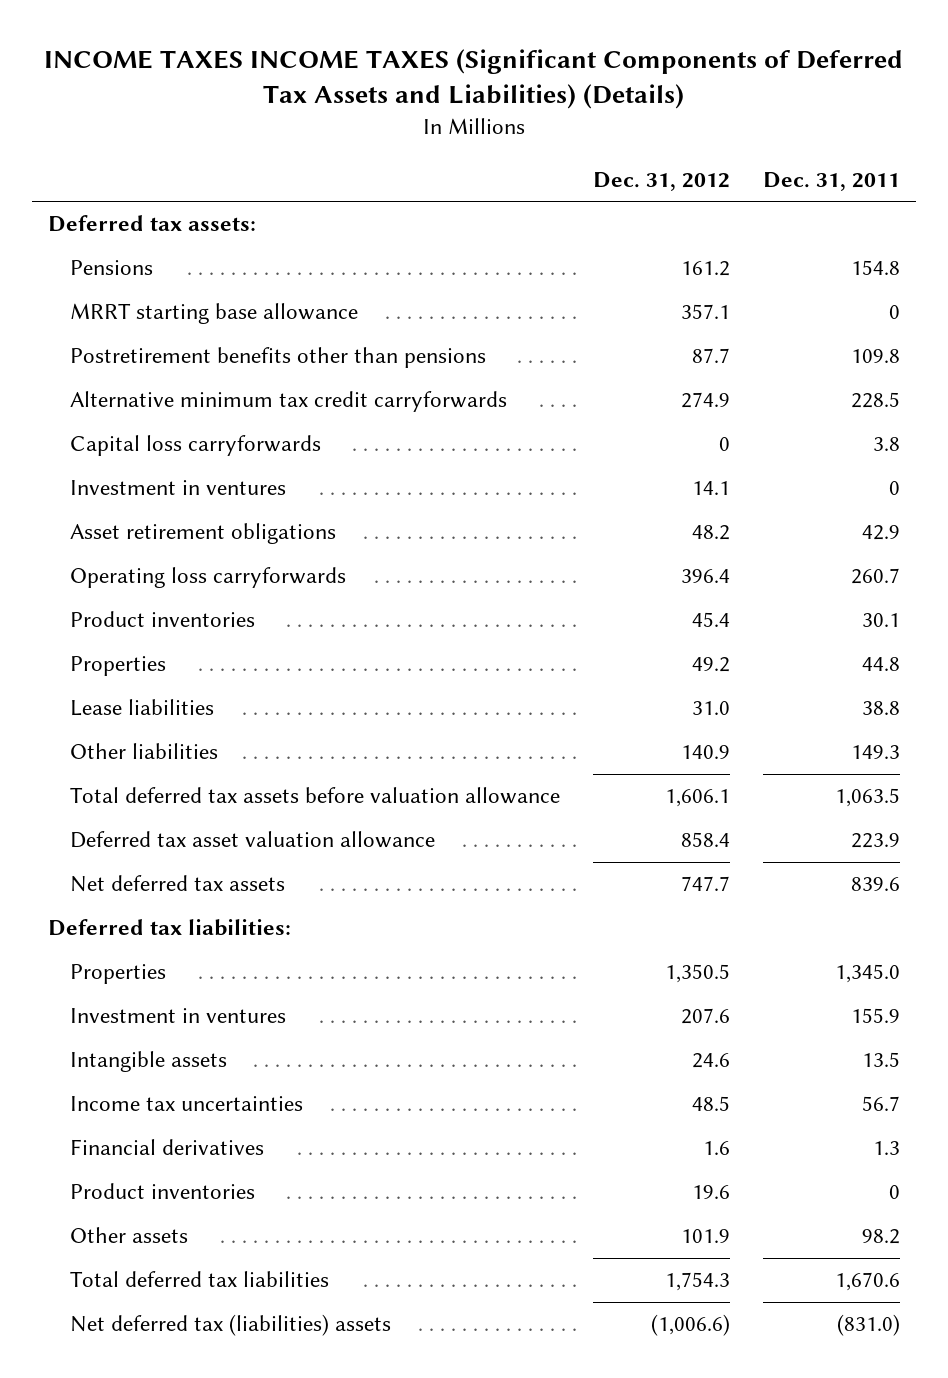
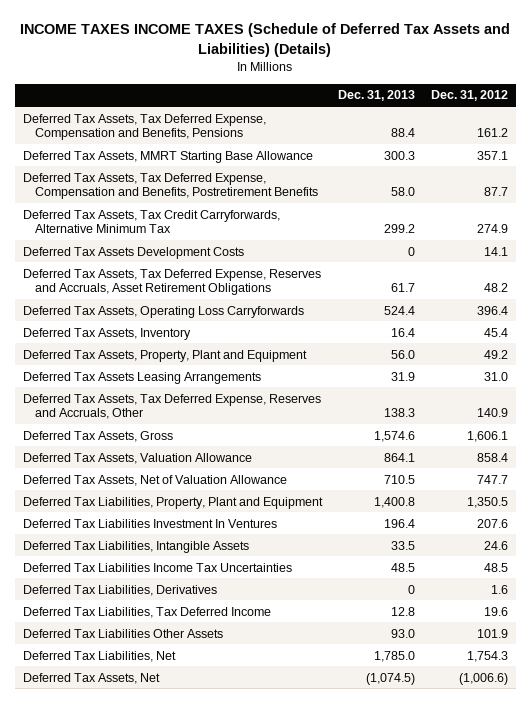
- INCOME TAXES INCOME TAXES (Significant Components of Deferred Tax Assets and Liabilities) (Details)
+ INCOME TAXES INCOME TAXES (Schedule of Deferred Tax Assets and Liabilities) (Details)
- | Dec. 31, 2012 | Dec. 31, 2011
+ | Dec. 31, 2013 | Dec. 31, 2012
- Deferred tax assets:
- Pensions | 161.2 | 154.8
- MRRT starting base allowance | 357.1 | 0
- Postretirement benefits other than pensions | 87.7 | 109.8
- Alternative minimum tax credit carryforwards | 274.9 | 228.5
- Capital loss carryforwards | 0 | 3.8
- Investment in ventures | 14.1 | 0
- Asset retirement obligations | 48.2 | 42.9
- Operating loss carryforwards | 396.4 | 260.7
- Product inventories | 45.4 | 30.1
- Properties | 49.2 | 44.8
- Lease liabilities | 31.0 | 38.8
- Other liabilities | 140.9 | 149.3
- Total deferred tax assets before valuation allowance | 1,606.1 | 1,063.5
- Deferred tax asset valuation allowance | 858.4 | 223.9
- Net deferred tax assets | 747.7 | 839.6
- Deferred tax liabilities:
- Properties | 1,350.5 | 1,345.0
- Investment in ventures | 207.6 | 155.9
- Intangible assets | 24.6 | 13.5
- Income tax uncertainties | 48.5 | 56.7
- Financial derivatives | 1.6 | 1.3
- Product inventories | 19.6 | 0
- Other assets | 101.9 | 98.2
- Total deferred tax liabilities | 1,754.3 | 1,670.6
- Net deferred tax (liabilities) assets | (1,006.6) | (831.0)
+ Deferred Tax Assets, Tax Deferred Expense, Compensation and Benefits, Pensions | 88.4 | 161.2
+ Deferred Tax Assets, MMRT Starting Base Allowance | 300.3 | 357.1
+ Deferred Tax Assets, Tax Deferred Expense, Compensation and Benefits, Postretirement Benefits | 58.0 | 87.7
+ Deferred Tax Assets, Tax Credit Carryforwards, Alternative Minimum Tax | 299.2 | 274.9
+ Deferred Tax Assets Development Costs | 0 | 14.1
+ Deferred Tax Assets, Tax Deferred Expense, Reserves and Accruals, Asset Retirement Obligations | 61.7 | 48.2
+ Deferred Tax Assets, Operating Loss Carryforwards | 524.4 | 396.4
+ Deferred Tax Assets, Inventory | 16.4 | 45.4
+ Deferred Tax Assets, Property, Plant and Equipment | 56.0 | 49.2
+ Deferred Tax Assets Leasing Arrangements | 31.9 | 31.0
+ Deferred Tax Assets, Tax Deferred Expense, Reserves and Accruals, Other | 138.3 | 140.9
+ Deferred Tax Assets, Gross | 1,574.6 | 1,606.1
+ Deferred Tax Assets, Valuation Allowance | 864.1 | 858.4
+ Deferred Tax Assets, Net of Valuation Allowance | 710.5 | 747.7
+ Deferred Tax Liabilities, Property, Plant and Equipment | 1,400.8 | 1,350.5
+ Deferred Tax Liabilities Investment In Ventures | 196.4 | 207.6
+ Deferred Tax Liabilities, Intangible Assets | 33.5 | 24.6
+ Deferred Tax Liabilities Income Tax Uncertainties | 48.5 | 48.5
+ Deferred Tax Liabilities, Derivatives | 0 | 1.6
+ Deferred Tax Liabilities, Tax Deferred Income | 12.8 | 19.6
+ Deferred Tax Liabilities Other Assets | 93.0 | 101.9
+ Deferred Tax Liabilities, Net | 1,785.0 | 1,754.3
+ Deferred Tax Assets, Net | (1,074.5) | (1,006.6)

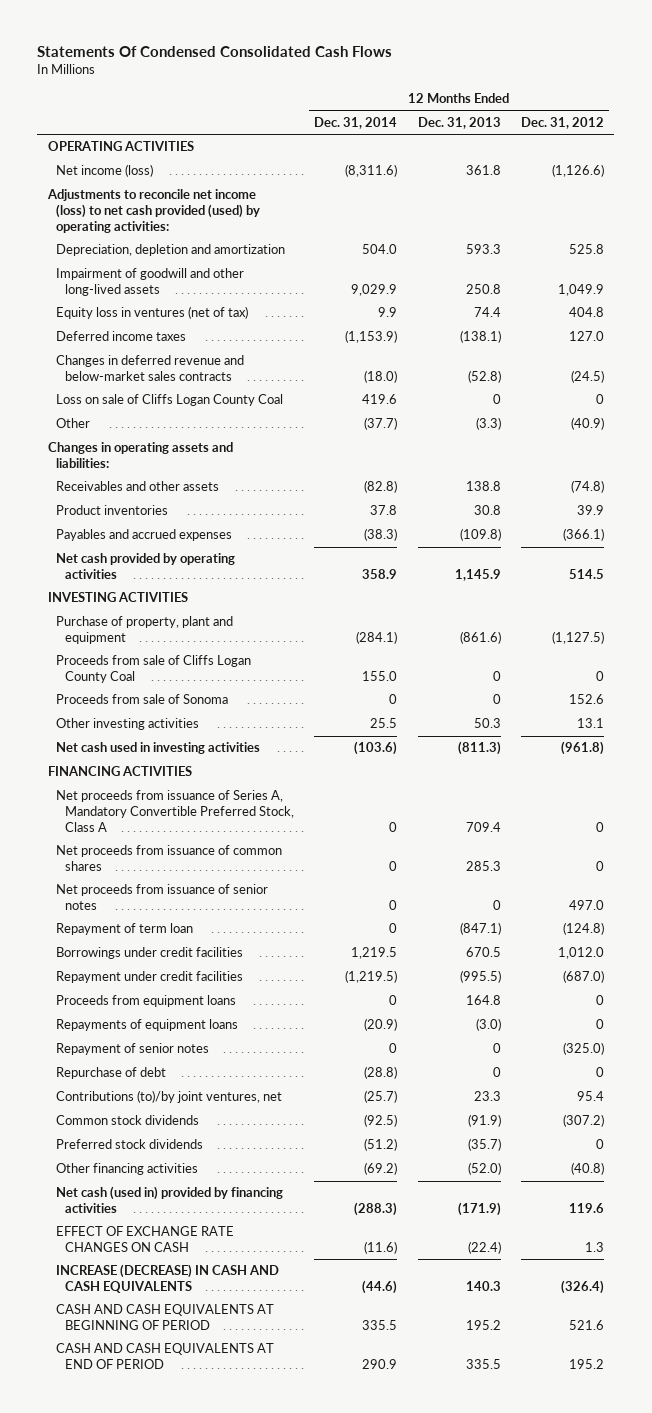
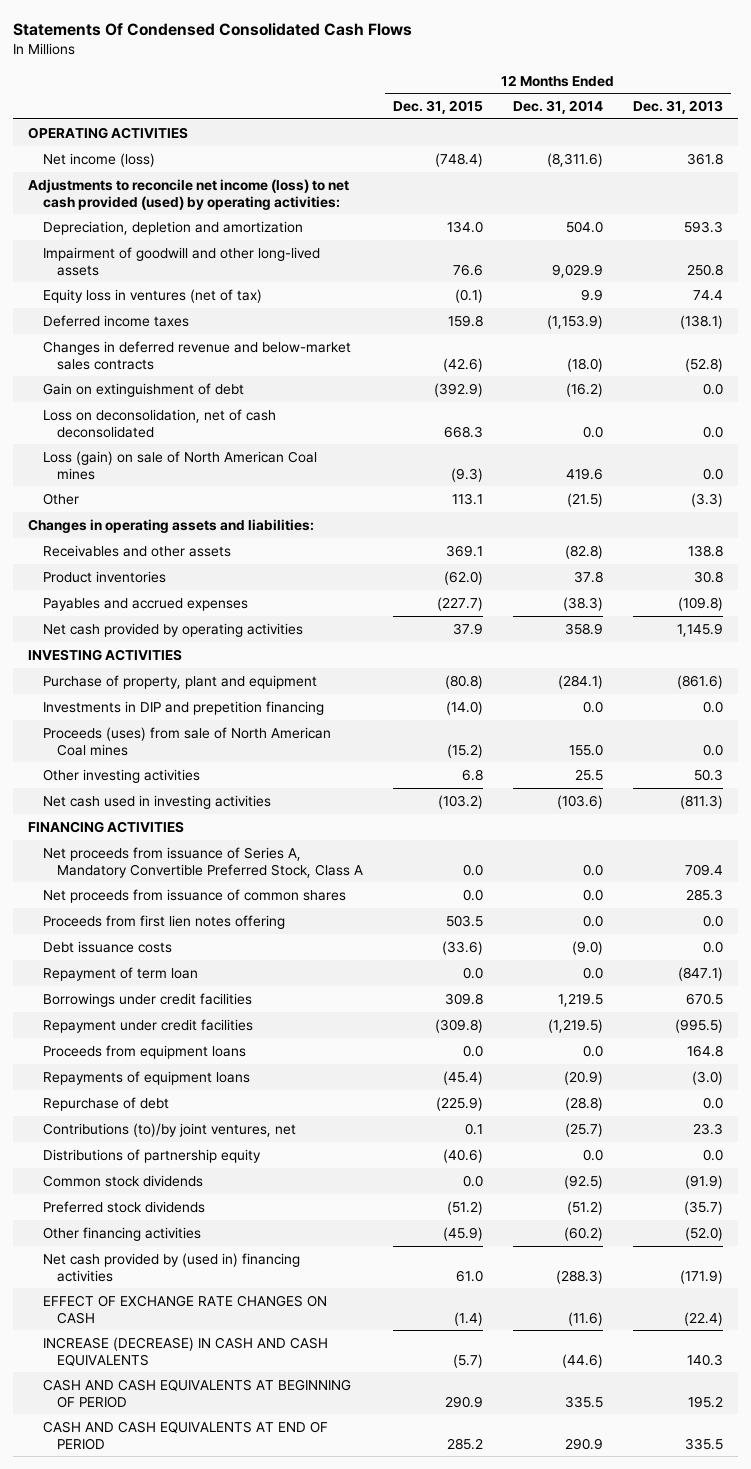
- | 12 Months Ended Dec. 31, 2014 | 12 Months Ended Dec. 31, 2013 | 12 Months Ended Dec. 31, 2012
+ | 12 Months Ended Dec. 31, 2015 | 12 Months Ended Dec. 31, 2014 | 12 Months Ended Dec. 31, 2013
- Loss on sale of Cliffs Logan County Coal | 419.6 | 0 | 0
- Other | (37.7) | (3.3) | (40.9)
+ Gain on extinguishment of debt | (392.9) | (16.2) | 0.0
+ Loss on deconsolidation, net of cash deconsolidated | 668.3 | 0.0 | 0.0
+ Loss (gain) on sale of North American Coal mines | (9.3) | 419.6 | 0.0
+ Other | 113.1 | (21.5) | (3.3)
- Proceeds from sale of Cliffs Logan County Coal | 155.0 | 0 | 0
- Proceeds from sale of Sonoma | 0 | 0 | 152.6
+ Investments in DIP and prepetition financing | (14.0) | 0.0 | 0.0
+ Proceeds (uses) from sale of North American Coal mines | (15.2) | 155.0 | 0.0
- Net proceeds from issuance of Series A, Mandatory Convertible Preferred Stock, Class A | 0 | 709.4 | 0
- Net proceeds from issuance of common shares | 0 | 285.3 | 0
- Net proceeds from issuance of senior notes | 0 | 0 | 497.0
- Repayment of term loan | 0 | (847.1) | (124.8)
+ Net proceeds from issuance of Series A, Mandatory Convertible Preferred Stock, Class A | 0.0 | 0.0 | 709.4
+ Net proceeds from issuance of common shares | 0.0 | 0.0 | 285.3
+ Proceeds from first lien notes offering | 503.5 | 0.0 | 0.0
+ Debt issuance costs | (33.6) | (9.0) | 0.0
+ Repayment of term loan | 0.0 | 0.0 | (847.1)
- Proceeds from equipment loans | 0 | 164.8 | 0
+ Proceeds from equipment loans | 0.0 | 0.0 | 164.8
- Repayment of senior notes | 0 | 0 | (325.0)
- Repurchase of debt | (28.8) | 0 | 0
+ Repurchase of debt | (225.9) | (28.8) | 0.0
+ Distributions of partnership equity | (40.6) | 0.0 | 0.0
- Other financing activities | (69.2) | (52.0) | (40.8)
- Net cash (used in) provided by financing activities | (288.3) | (171.9) | 119.6
+ Other financing activities | (45.9) | (60.2) | (52.0)
+ Net cash provided by (used in) financing activities | 61.0 | (288.3) | (171.9)

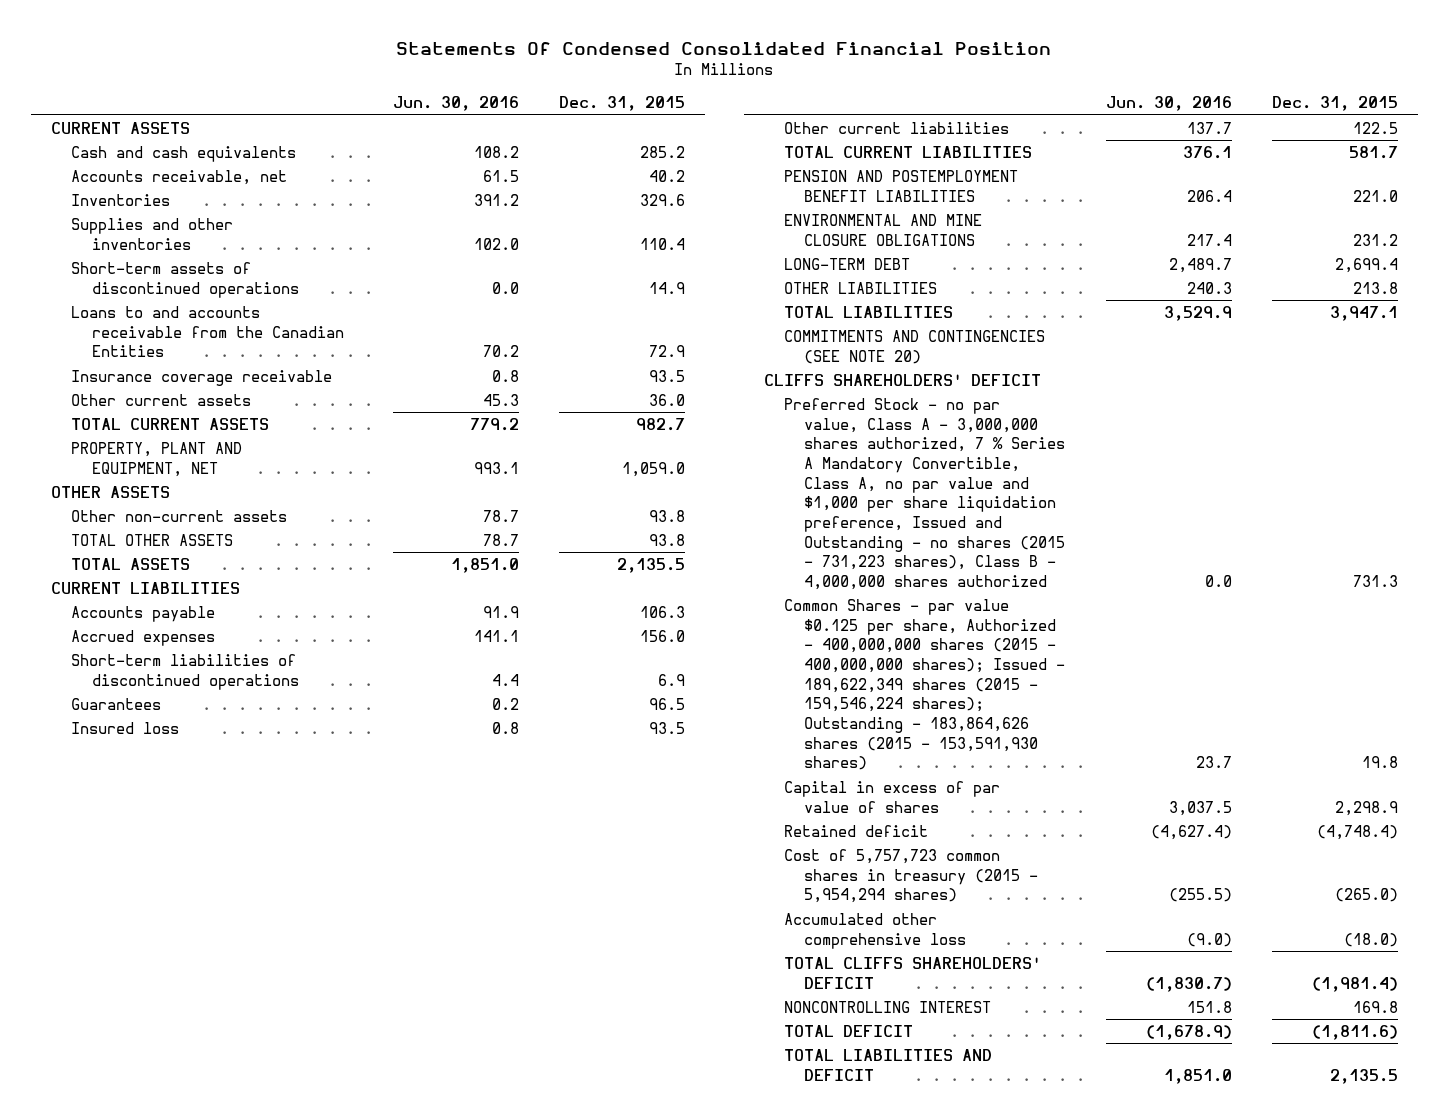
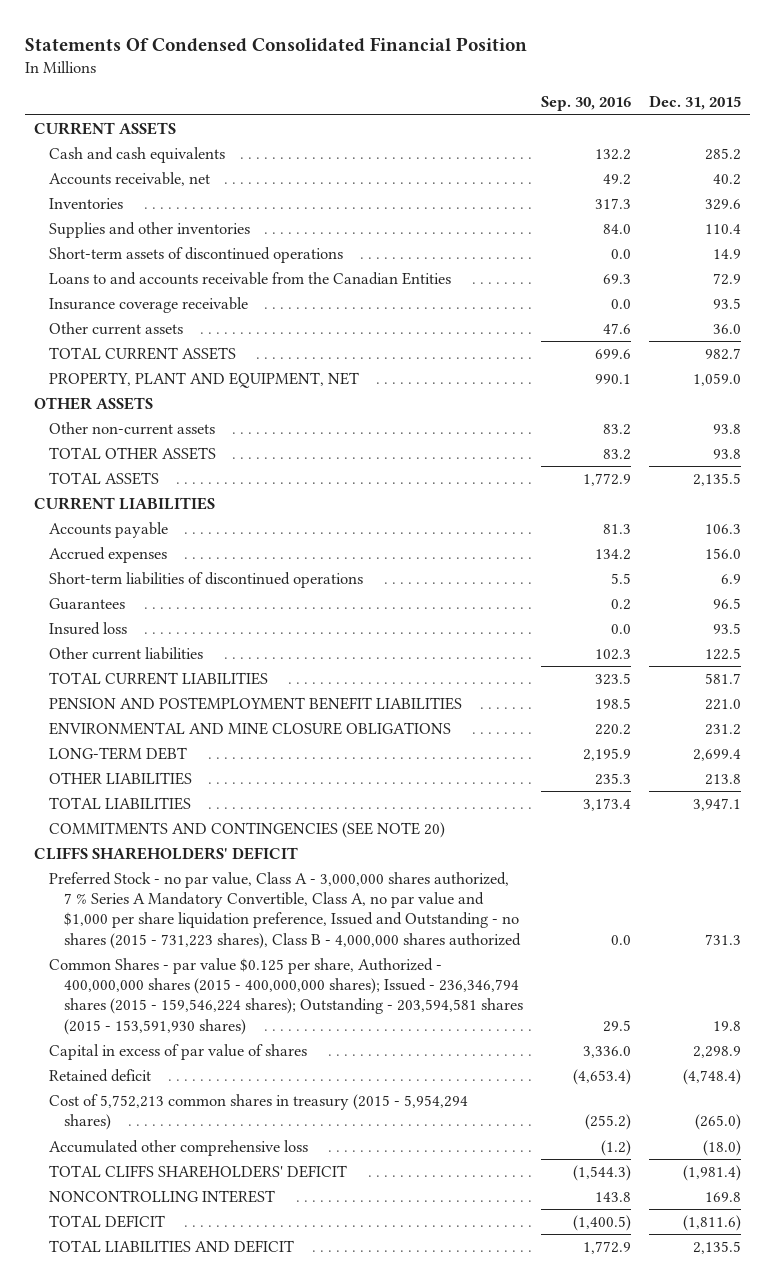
- | Jun. 30, 2016 | Dec. 31, 2015
+ | Sep. 30, 2016 | Dec. 31, 2015
- Common Shares - par value $0.125 per share, Authorized - 400,000,000 shares (2015 - 400,000,000 shares); Issued - 189,622,349 shares (2015 - 159,546,224 shares); Outstanding - 183,864,626 shares (2015 - 153,591,930 shares) | 23.7 | 19.8
+ Common Shares - par value $0.125 per share, Authorized - 400,000,000 shares (2015 - 400,000,000 shares); Issued - 236,346,794 shares (2015 - 159,546,224 shares); Outstanding - 203,594,581 shares (2015 - 153,591,930 shares) | 29.5 | 19.8
- Cost of 5,757,723 common shares in treasury (2015 - 5,954,294 shares) | (255.5) | (265.0)
+ Cost of 5,752,213 common shares in treasury (2015 - 5,954,294 shares) | (255.2) | (265.0)

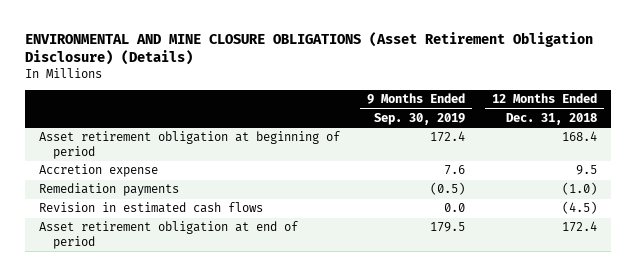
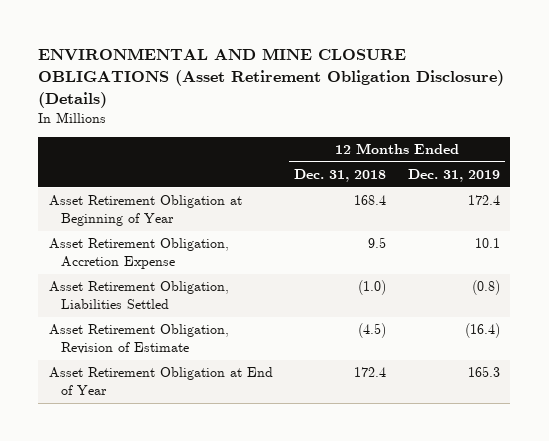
- | 9 Months Ended Sep. 30, 2019 | 12 Months Ended Dec. 31, 2018
+ | 12 Months Ended Dec. 31, 2018 | 12 Months Ended Dec. 31, 2019
- Asset retirement obligation at beginning of period | 172.4 | 168.4
- Accretion expense | 7.6 | 9.5
- Remediation payments | (0.5) | (1.0)
- Revision in estimated cash flows | 0.0 | (4.5)
- Asset retirement obligation at end of period | 179.5 | 172.4
+ Asset Retirement Obligation at Beginning of Year | 168.4 | 172.4
+ Asset Retirement Obligation, Accretion Expense | 9.5 | 10.1
+ Asset Retirement Obligation, Liabilities Settled | (1.0) | (0.8)
+ Asset Retirement Obligation, Revision of Estimate | (4.5) | (16.4)
+ Asset Retirement Obligation at End of Year | 172.4 | 165.3

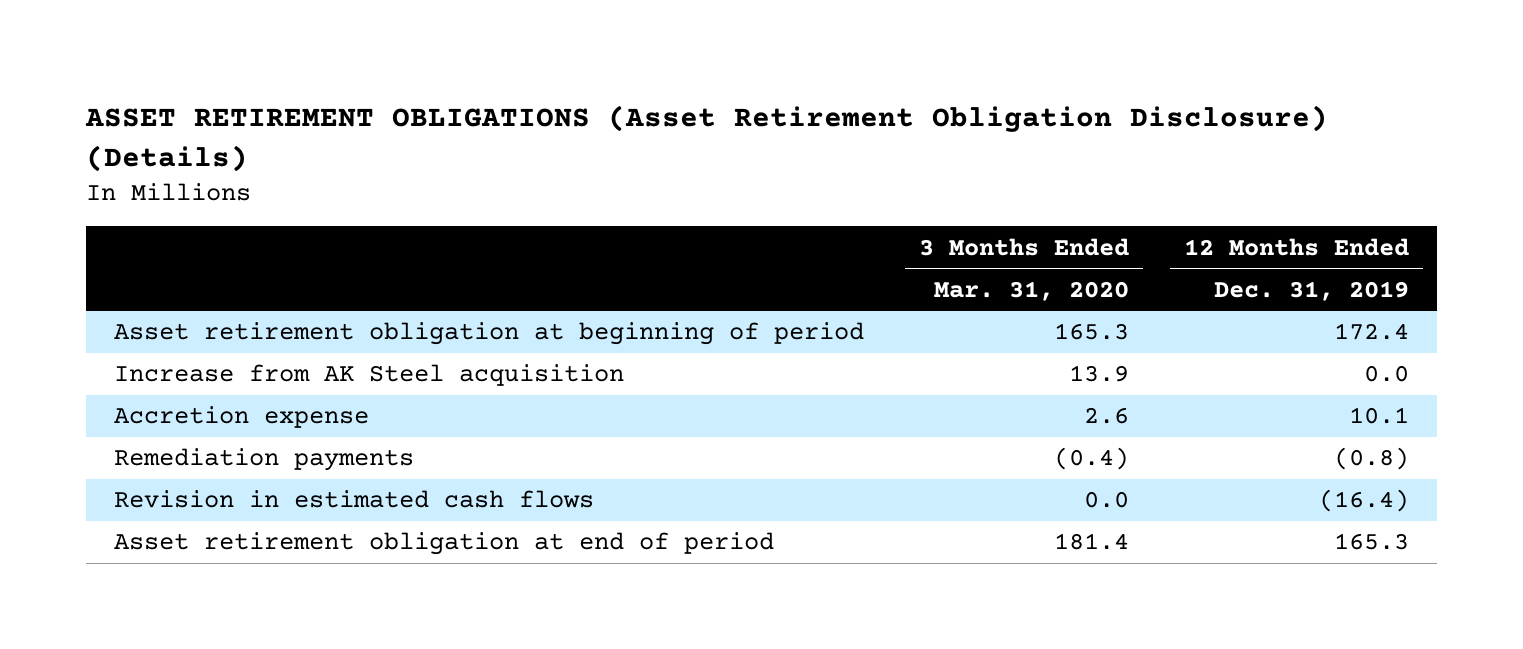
- ENVIRONMENTAL AND MINE CLOSURE OBLIGATIONS (Asset Retirement Obligation Disclosure) (Details)
+ ASSET RETIREMENT OBLIGATIONS (Asset Retirement Obligation Disclosure) (Details)
- | 12 Months Ended Dec. 31, 2018 | 12 Months Ended Dec. 31, 2019
+ | 3 Months Ended Mar. 31, 2020 | 12 Months Ended Dec. 31, 2019
- Asset Retirement Obligation at Beginning of Year | 168.4 | 172.4
- Asset Retirement Obligation, Accretion Expense | 9.5 | 10.1
- Asset Retirement Obligation, Liabilities Settled | (1.0) | (0.8)
- Asset Retirement Obligation, Revision of Estimate | (4.5) | (16.4)
- Asset Retirement Obligation at End of Year | 172.4 | 165.3
+ Asset retirement obligation at beginning of period | 165.3 | 172.4
+ Increase from AK Steel acquisition | 13.9 | 0.0
+ Accretion expense | 2.6 | 10.1
+ Remediation payments | (0.4) | (0.8)
+ Revision in estimated cash flows | 0.0 | (16.4)
+ Asset retirement obligation at end of period | 181.4 | 165.3

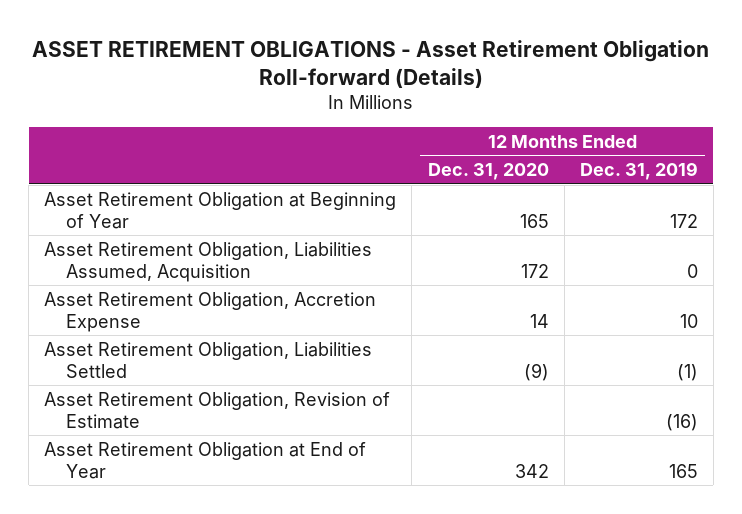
- ASSET RETIREMENT OBLIGATIONS (Asset Retirement Obligation Disclosure) (Details)
+ ASSET RETIREMENT OBLIGATIONS - Asset Retirement Obligation Roll-forward (Details)
- | 3 Months Ended Mar. 31, 2020 | 12 Months Ended Dec. 31, 2019
+ | 12 Months Ended Dec. 31, 2020 | 12 Months Ended Dec. 31, 2019
- Asset retirement obligation at beginning of period | 165.3 | 172.4
- Increase from AK Steel acquisition | 13.9 | 0.0
- Accretion expense | 2.6 | 10.1
- Remediation payments | (0.4) | (0.8)
- Revision in estimated cash flows | 0.0 | (16.4)
- Asset retirement obligation at end of period | 181.4 | 165.3
+ Asset Retirement Obligation at Beginning of Year | 165 | 172
+ Asset Retirement Obligation, Liabilities Assumed, Acquisition | 172 | 0
+ Asset Retirement Obligation, Accretion Expense | 14 | 10
+ Asset Retirement Obligation, Liabilities Settled | (9) | (1)
+ Asset Retirement Obligation, Revision of Estimate | | (16)
+ Asset Retirement Obligation at End of Year | 342 | 165

